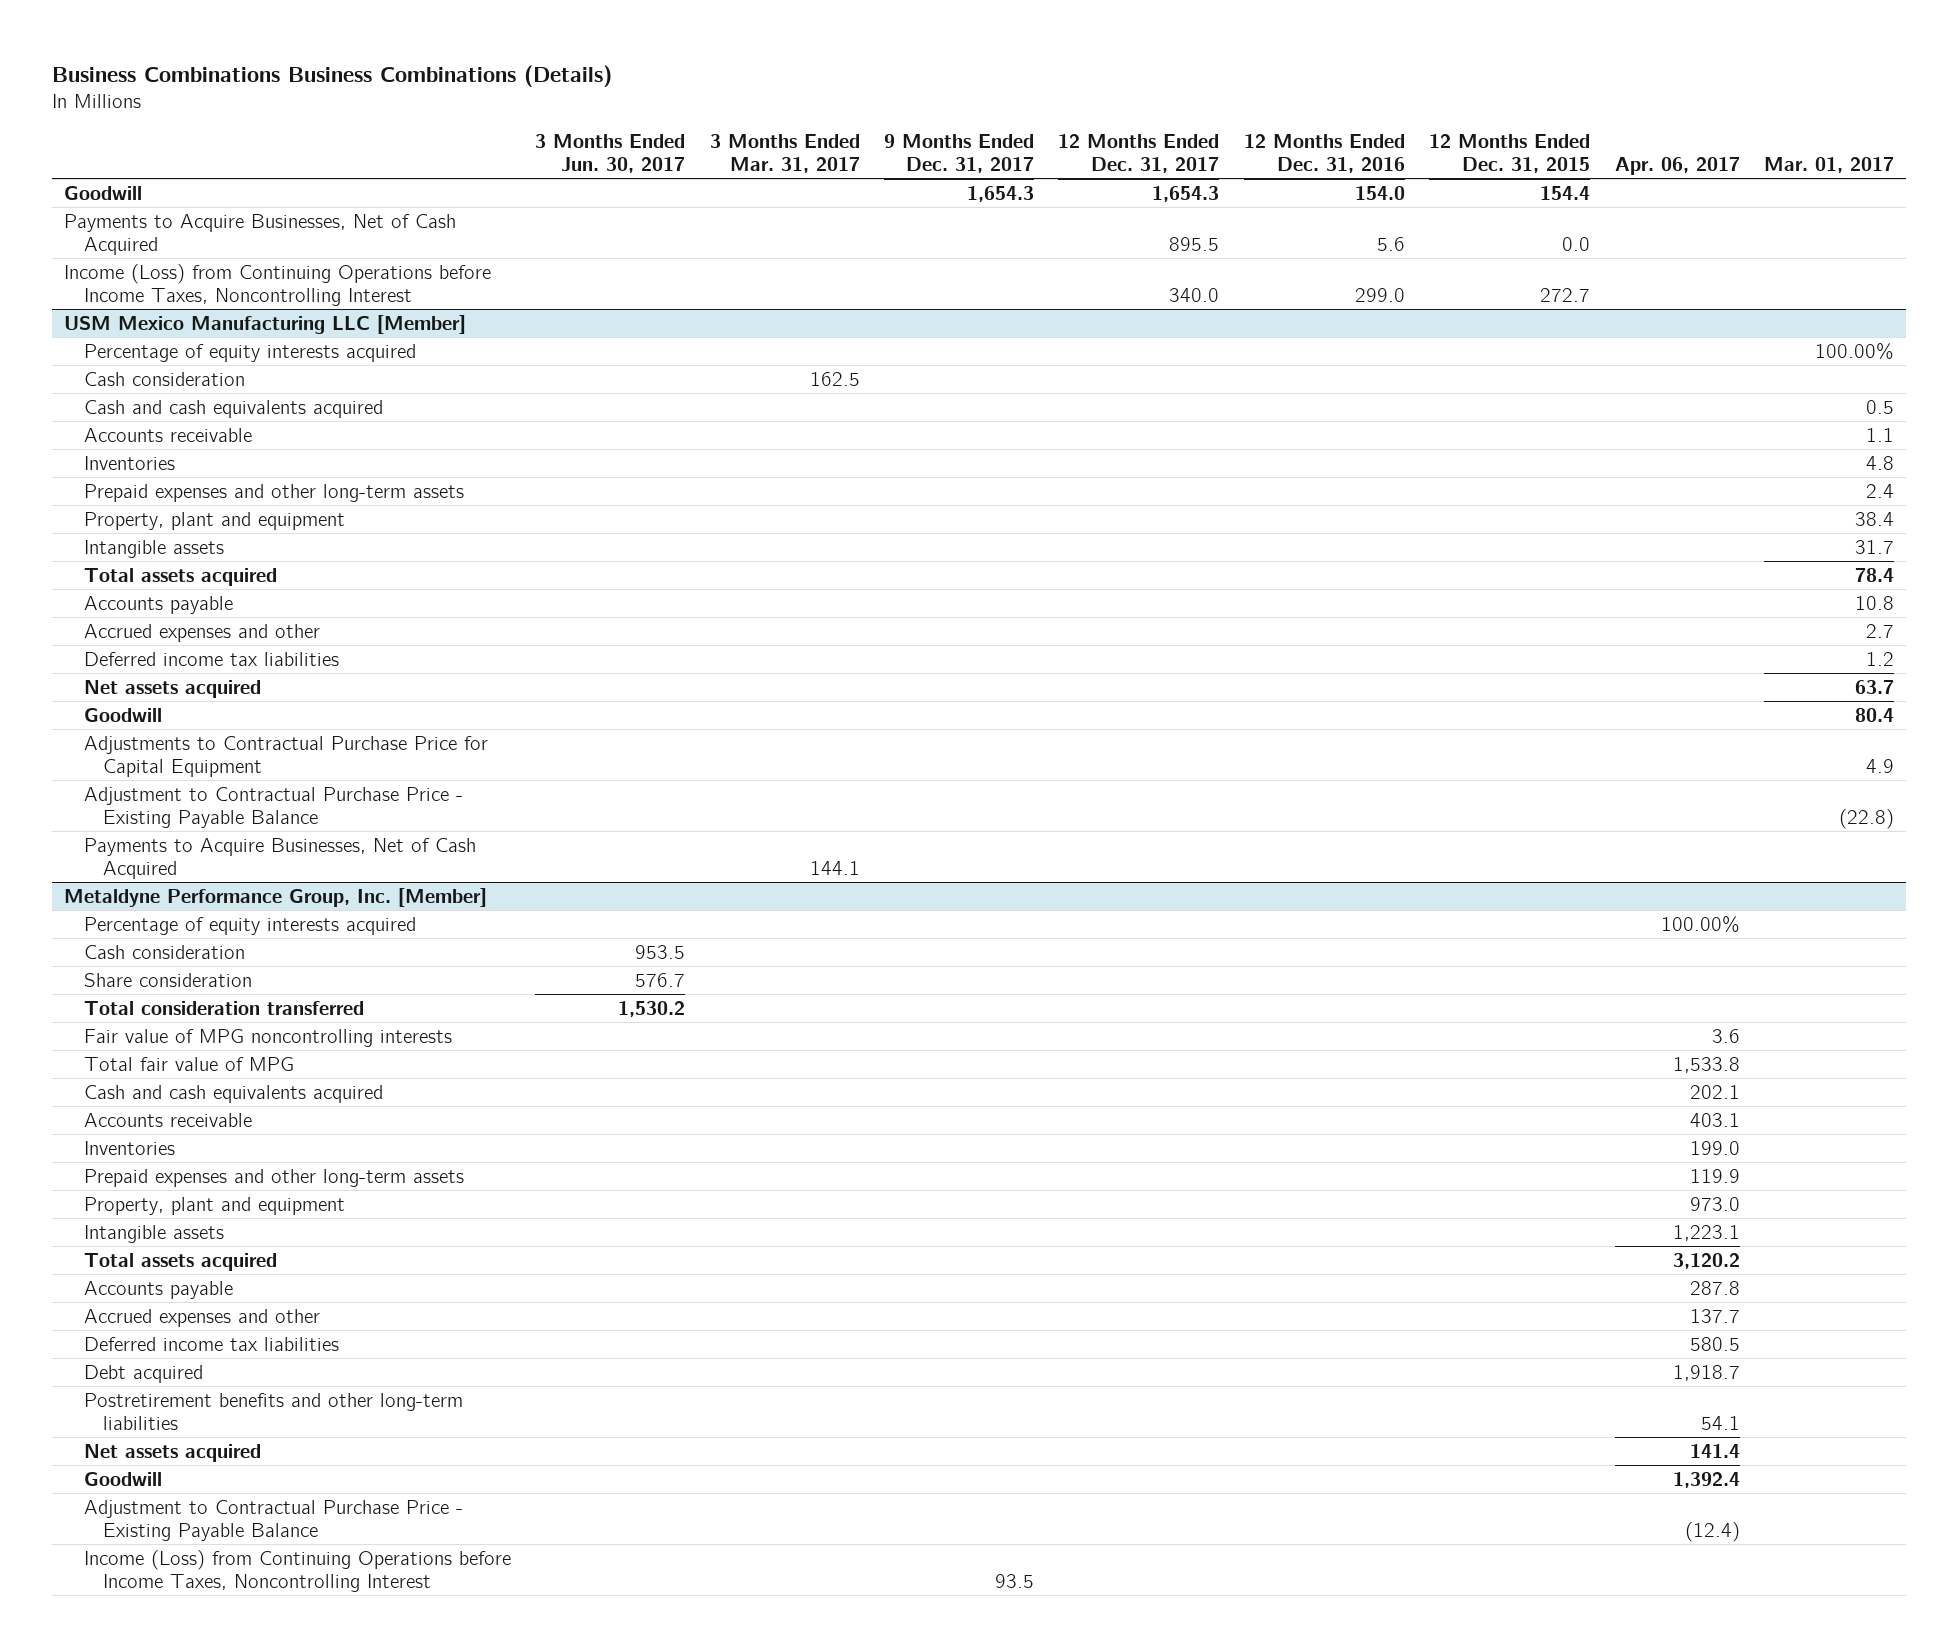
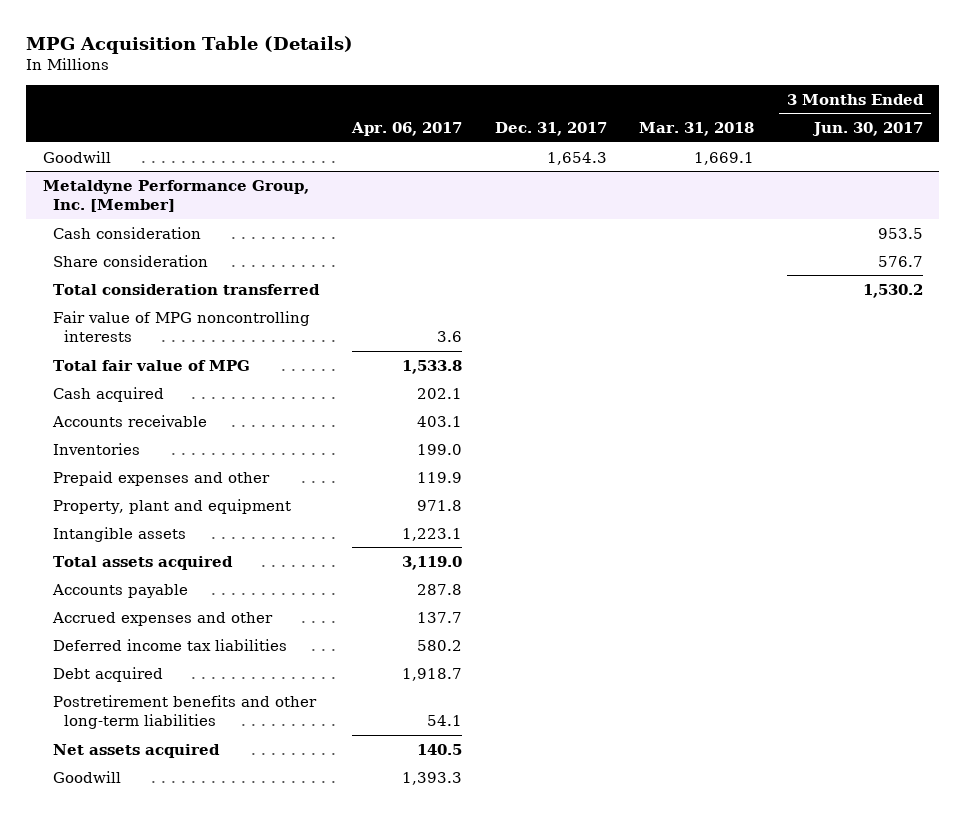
- Business Combinations Business Combinations (Details)
+ MPG Acquisition Table (Details)
- | 3 Months Ended Jun. 30, 2017 | 3 Months Ended Mar. 31, 2017 | 9 Months Ended Dec. 31, 2017 | 12 Months Ended Dec. 31, 2017 | 12 Months Ended Dec. 31, 2016 | 12 Months Ended Dec. 31, 2015 | Apr. 06, 2017 | Mar. 01, 2017
+ | Apr. 06, 2017 | Dec. 31, 2017 | Mar. 31, 2018 | 3 Months Ended Jun. 30, 2017
- Payments to Acquire Businesses, Net of Cash Acquired | | | | 895.5 | 5.6 | 0.0 | |
- Income (Loss) from Continuing Operations before Income Taxes, Noncontrolling Interest | | | | 340.0 | 299.0 | 272.7 | |
- USM Mexico Manufacturing LLC [Member]
- Percentage of equity interests acquired | | | | | | | | 100.00%
- Cash consideration | | 162.5 | | | | | |
- Cash and cash equivalents acquired | | | | | | | | 0.5
- Accounts receivable | | | | | | | | 1.1
- Inventories | | | | | | | | 4.8
- Prepaid expenses and other long-term assets | | | | | | | | 2.4
- Property, plant and equipment | | | | | | | | 38.4
- Intangible assets | | | | | | | | 31.7
- Total assets acquired | | | | | | | | 78.4
- Accounts payable | | | | | | | | 10.8
- Accrued expenses and other | | | | | | | | 2.7
- Deferred income tax liabilities | | | | | | | | 1.2
- Net assets acquired | | | | | | | | 63.7
- Goodwill | | | | | | | | 80.4
- Adjustments to Contractual Purchase Price for Capital Equipment | | | | | | | | 4.9
- Adjustment to Contractual Purchase Price - Existing Payable Balance | | | | | | | | (22.8)
- Payments to Acquire Businesses, Net of Cash Acquired | | 144.1 | | | | | |
@ Metaldyne Performance Group, Inc. [Member]
- Percentage of equity interests acquired | | | | | | | 100.00% |
- Cash and cash equivalents acquired | | | | | | | 202.1 |
+ Cash acquired | 202.1 | | |
- Prepaid expenses and other long-term assets | | | | | | | 119.9 |
- Property, plant and equipment | | | | | | | 973.0 |
+ Prepaid expenses and other | 119.9 | | |
+ Property, plant and equipment | 971.8 | | |
- Total assets acquired | | | | | | | 3,120.2 |
+ Total assets acquired | 3,119.0 | | |
- Deferred income tax liabilities | | | | | | | 580.5 |
+ Deferred income tax liabilities | 580.2 | | |
- Net assets acquired | | | | | | | 141.4 |
- Goodwill | | | | | | | 1,392.4 |
- Adjustment to Contractual Purchase Price - Existing Payable Balance | | | | | | | (12.4) |
- Income (Loss) from Continuing Operations before Income Taxes, Noncontrolling Interest | | | 93.5 | | | | |
+ Net assets acquired | 140.5 | | |
+ Goodwill | 1,393.3 | | |

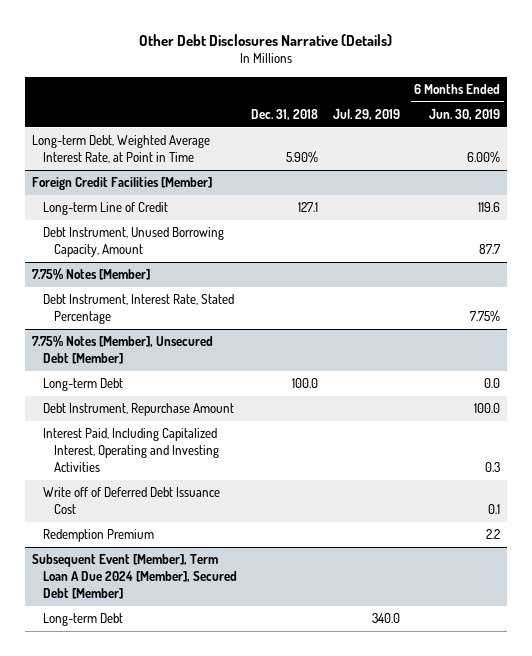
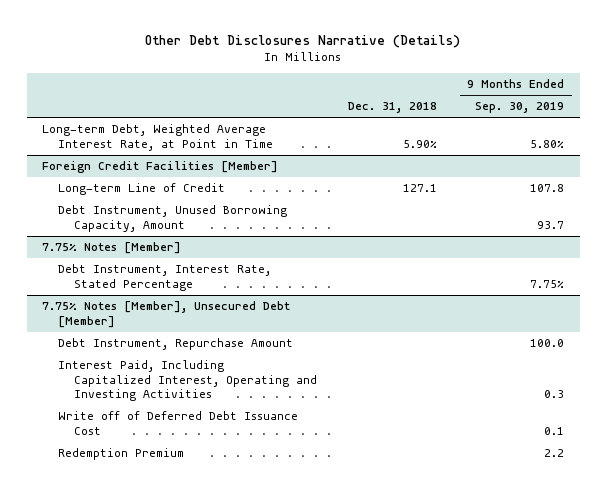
- | Dec. 31, 2018 | Jul. 29, 2019 | 6 Months Ended Jun. 30, 2019
+ | Dec. 31, 2018 | 9 Months Ended Sep. 30, 2019
@ 7.75% Notes [Member], Unsecured Debt [Member]
- Long-term Debt | 100.0 | | 0.0
- Subsequent Event [Member], Term Loan A Due 2024 [Member], Secured Debt [Member]
- Long-term Debt | | 340.0 |

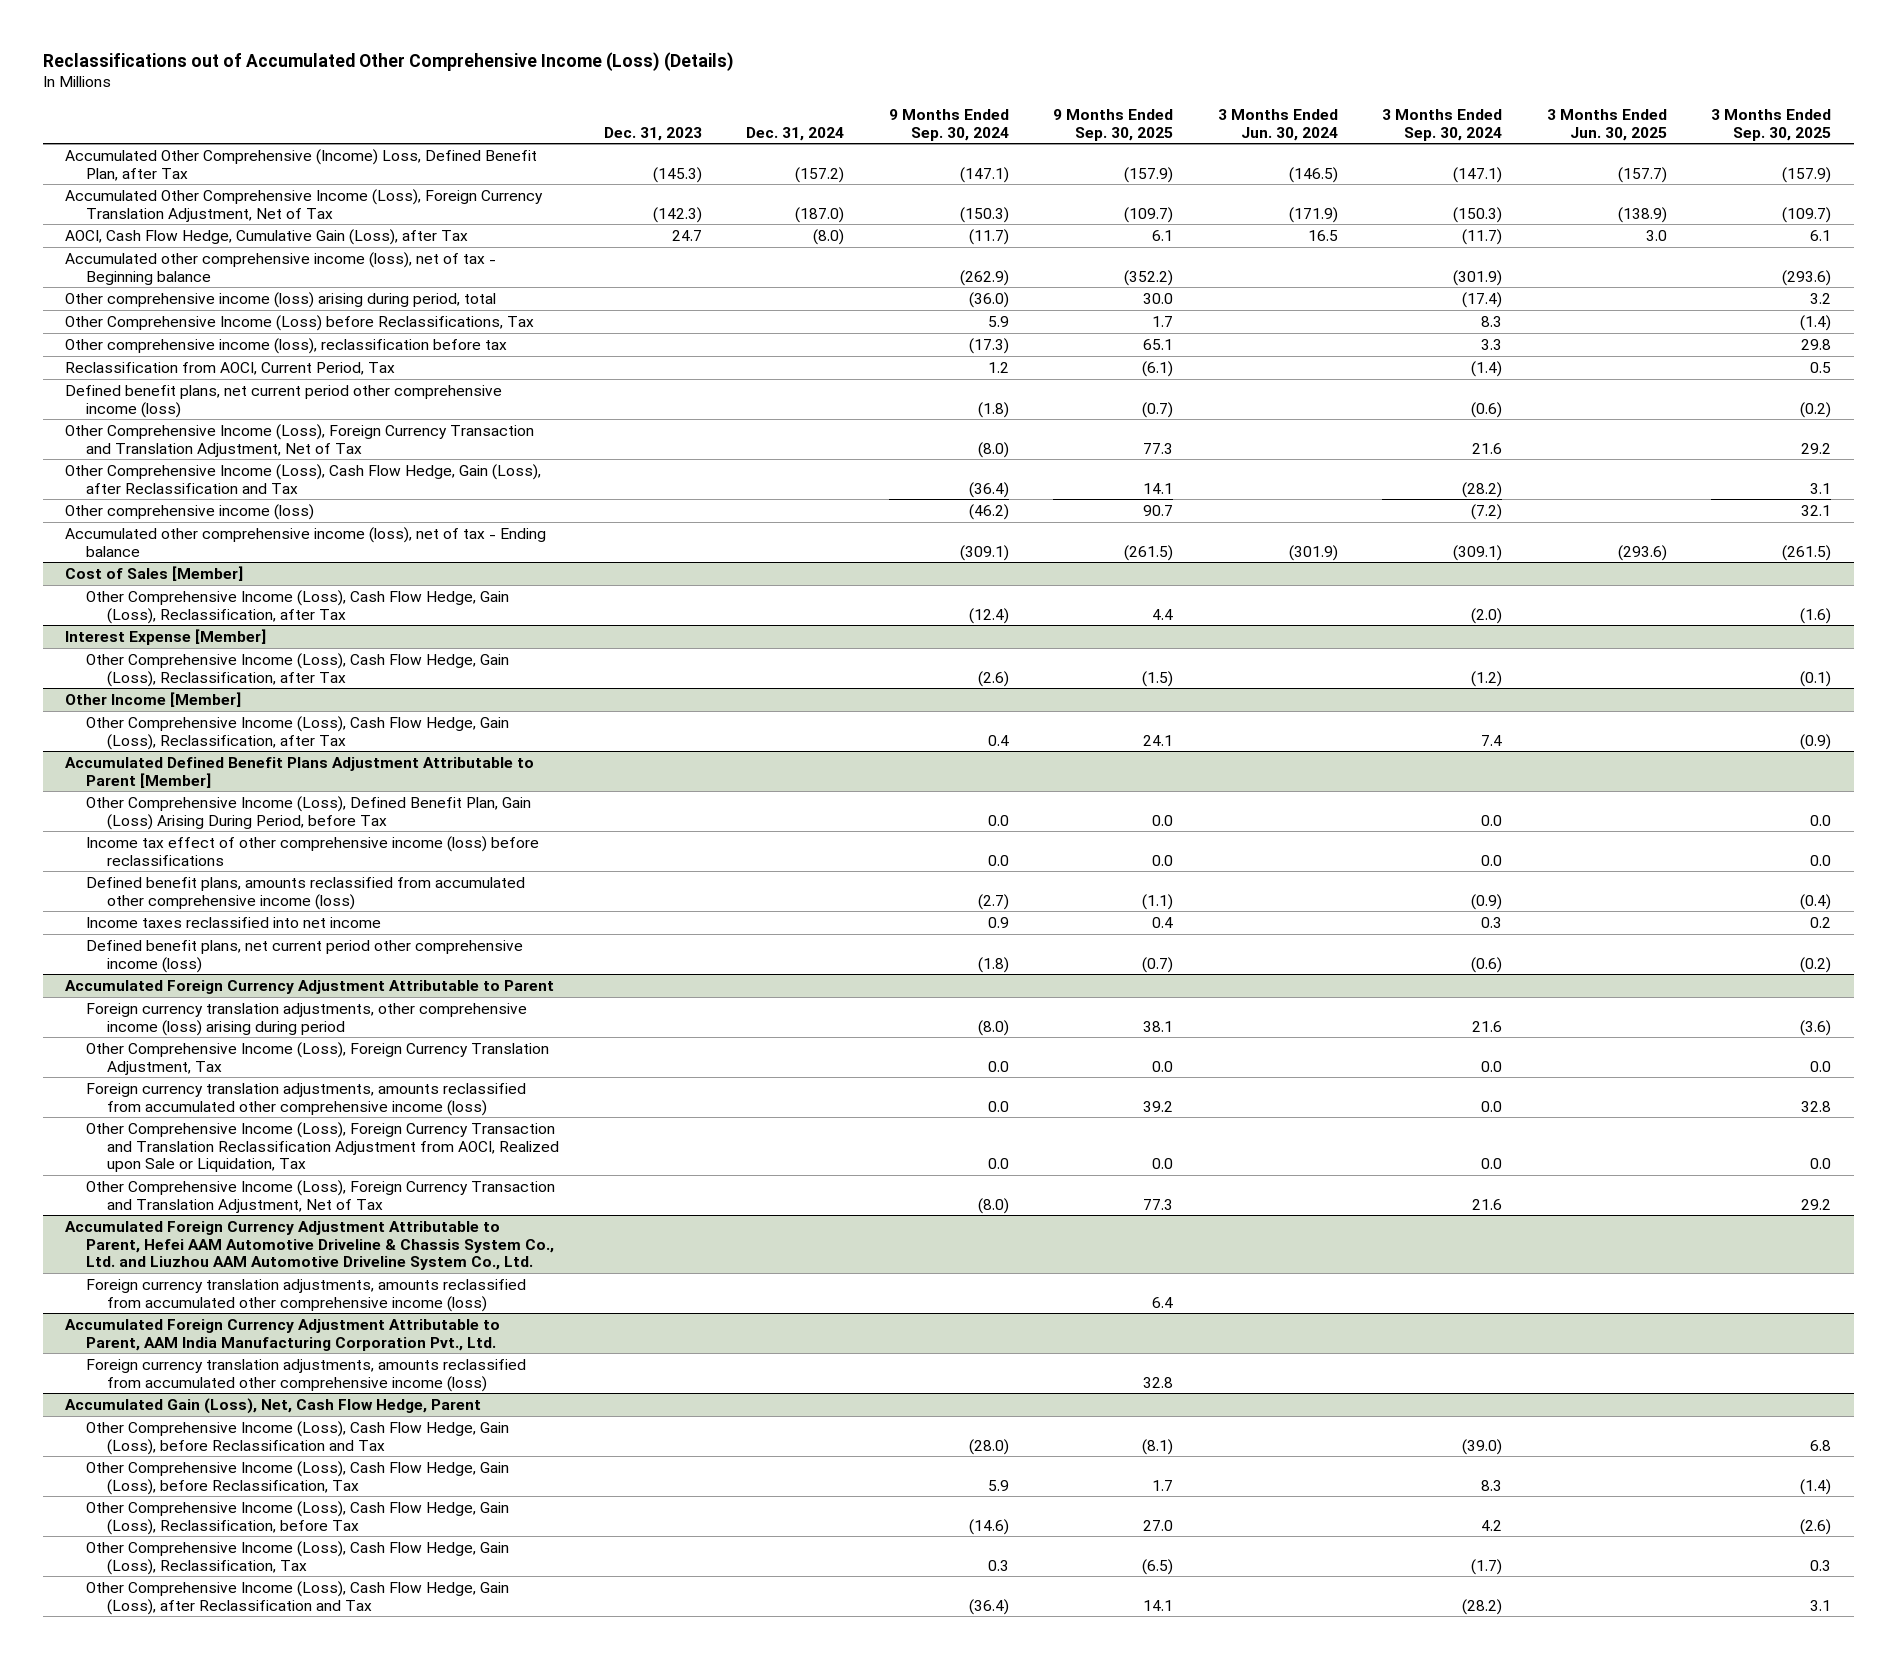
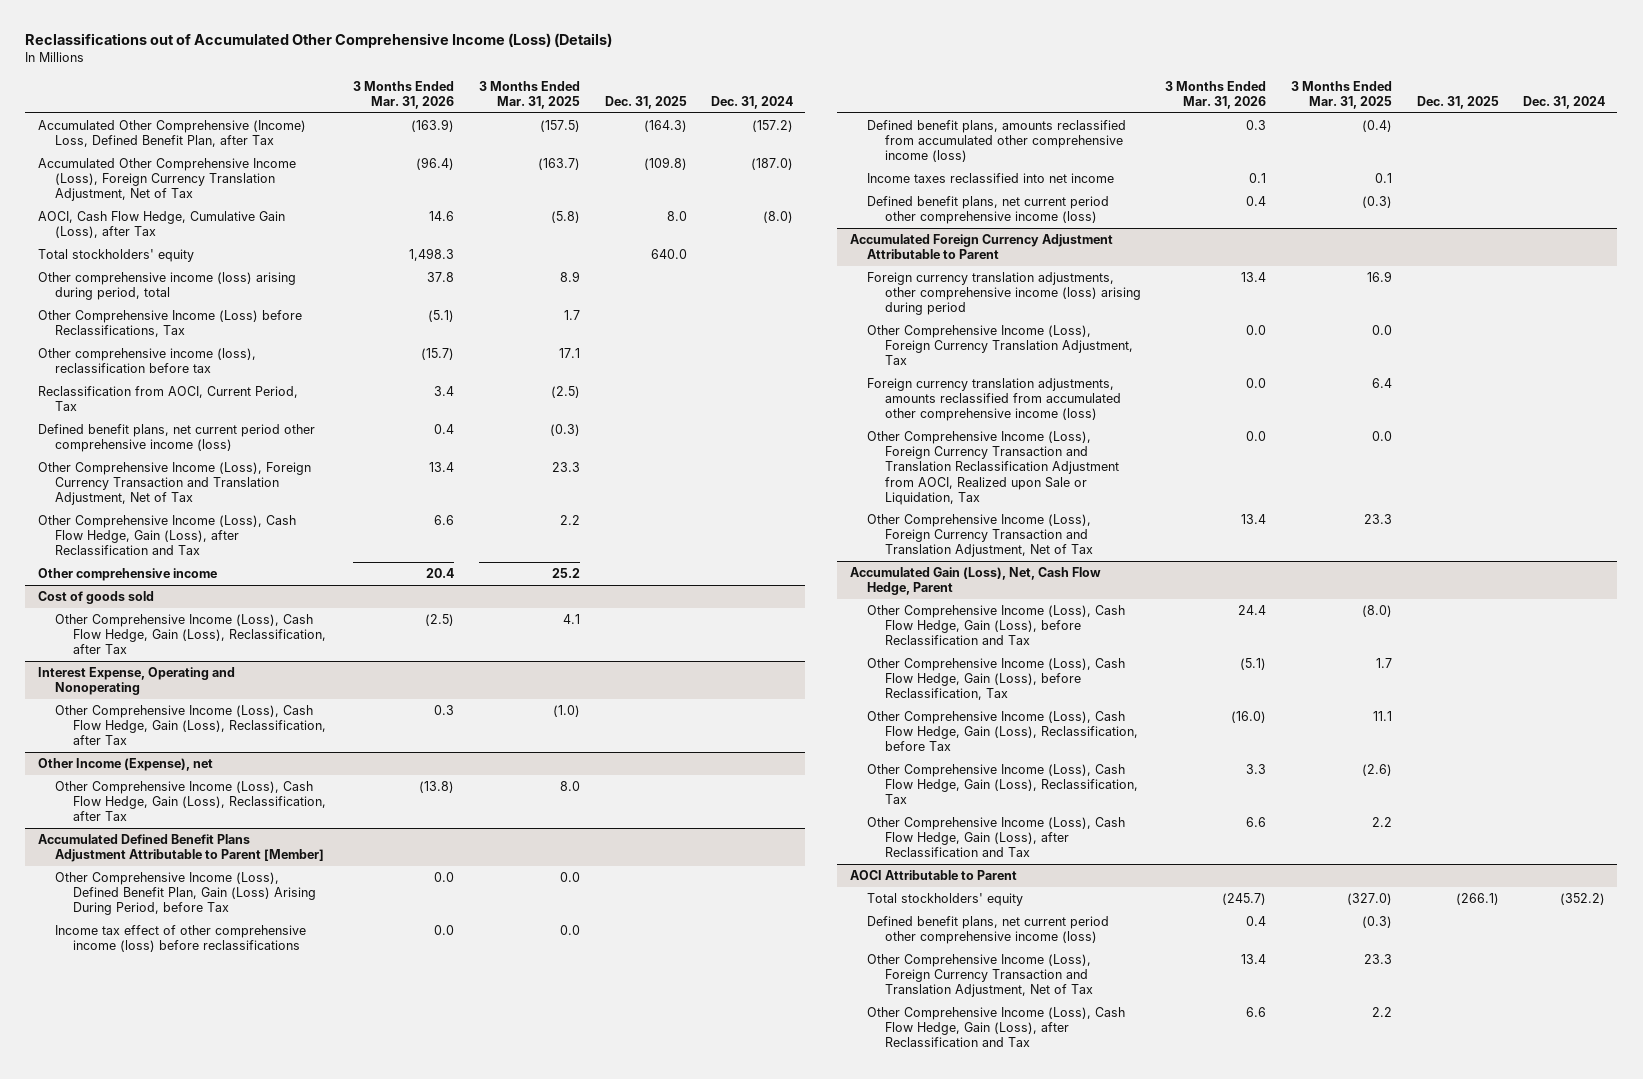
- | Dec. 31, 2023 | Dec. 31, 2024 | 9 Months Ended Sep. 30, 2024 | 9 Months Ended Sep. 30, 2025 | 3 Months Ended Jun. 30, 2024 | 3 Months Ended Sep. 30, 2024 | 3 Months Ended Jun. 30, 2025 | 3 Months Ended Sep. 30, 2025
+ | 3 Months Ended Mar. 31, 2026 | 3 Months Ended Mar. 31, 2025 | Dec. 31, 2025 | Dec. 31, 2024
- Accumulated other comprehensive income (loss), net of tax - Beginning balance | | | (262.9) | (352.2) | | (301.9) | | (293.6)
+ Total stockholders' equity | 1,498.3 | | 640.0 |
- Other comprehensive income (loss) | | | (46.2) | 90.7 | | (7.2) | | 32.1
- Accumulated other comprehensive income (loss), net of tax - Ending balance | | | (309.1) | (261.5) | (301.9) | (309.1) | (293.6) | (261.5)
- Cost of Sales [Member]
- Other Comprehensive Income (Loss), Cash Flow Hedge, Gain (Loss), Reclassification, after Tax | | | (12.4) | 4.4 | | (2.0) | | (1.6)
- Interest Expense [Member]
- Other Comprehensive Income (Loss), Cash Flow Hedge, Gain (Loss), Reclassification, after Tax | | | (2.6) | (1.5) | | (1.2) | | (0.1)
- Other Income [Member]
- Other Comprehensive Income (Loss), Cash Flow Hedge, Gain (Loss), Reclassification, after Tax | | | 0.4 | 24.1 | | 7.4 | | (0.9)
+ Other comprehensive income | 20.4 | 25.2 | |
+ Cost of goods sold
+ Other Comprehensive Income (Loss), Cash Flow Hedge, Gain (Loss), Reclassification, after Tax | (2.5) | 4.1 | |
+ Interest Expense, Operating and Nonoperating
+ Other Comprehensive Income (Loss), Cash Flow Hedge, Gain (Loss), Reclassification, after Tax | 0.3 | (1.0) | |
+ Other Income (Expense), net
+ Other Comprehensive Income (Loss), Cash Flow Hedge, Gain (Loss), Reclassification, after Tax | (13.8) | 8.0 | |
- Accumulated Foreign Currency Adjustment Attributable to Parent, Hefei AAM Automotive Driveline & Chassis System Co., Ltd. and Liuzhou AAM Automotive Driveline System Co., Ltd.
- Foreign currency translation adjustments, amounts reclassified from accumulated other comprehensive income (loss) | | | | 6.4 | | | |
- Accumulated Foreign Currency Adjustment Attributable to Parent, AAM India Manufacturing Corporation Pvt., Ltd.
- Foreign currency translation adjustments, amounts reclassified from accumulated other comprehensive income (loss) | | | | 32.8 | | | |
+ AOCI Attributable to Parent
+ Total stockholders' equity | (245.7) | (327.0) | (266.1) | (352.2)
+ Defined benefit plans, net current period other comprehensive income (loss) | 0.4 | (0.3) | |
+ Other Comprehensive Income (Loss), Foreign Currency Transaction and Translation Adjustment, Net of Tax | 13.4 | 23.3 | |
+ Other Comprehensive Income (Loss), Cash Flow Hedge, Gain (Loss), after Reclassification and Tax | 6.6 | 2.2 | |

